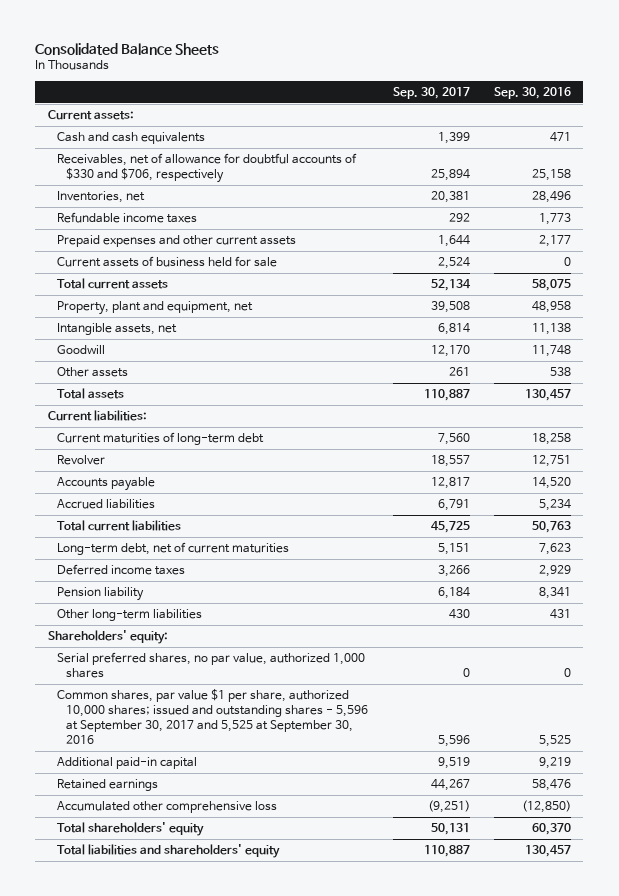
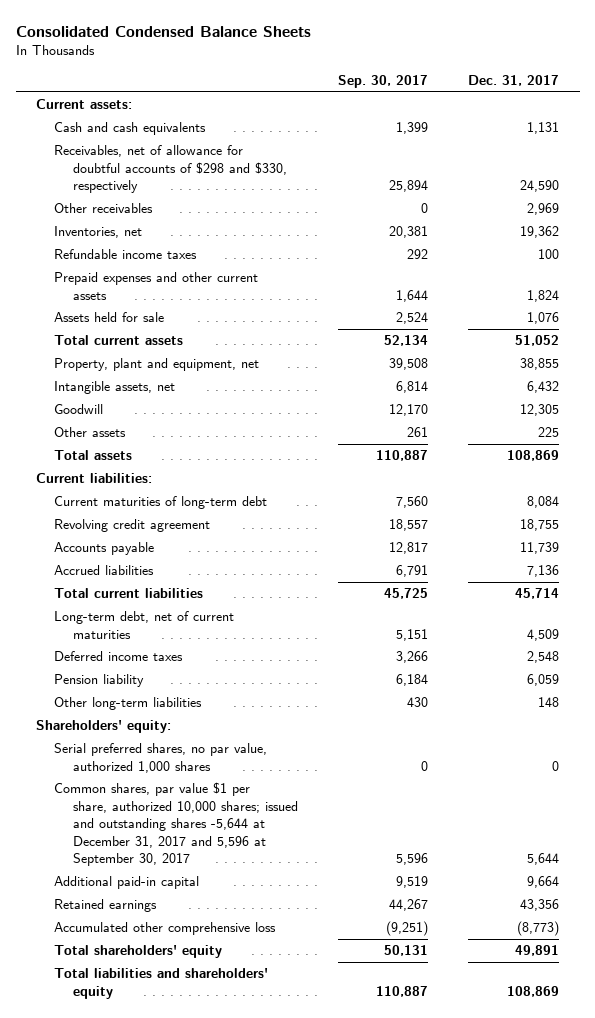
- Consolidated Balance Sheets
+ Consolidated Condensed Balance Sheets
- | Sep. 30, 2017 | Sep. 30, 2016
+ | Sep. 30, 2017 | Dec. 31, 2017
- Receivables, net of allowance for doubtful accounts of $330 and $706, respectively | 25,894 | 25,158
+ Receivables, net of allowance for doubtful accounts of $298 and $330, respectively | 25,894 | 24,590
+ Other receivables | 0 | 2,969
- Current assets of business held for sale | 2,524 | 0
+ Assets held for sale | 2,524 | 1,076
- Revolver | 18,557 | 12,751
+ Revolving credit agreement | 18,557 | 18,755
- Common shares, par value $1 per share, authorized 10,000 shares; issued and outstanding shares - 5,596 at September 30, 2017 and 5,525 at September 30, 2016 | 5,596 | 5,525
+ Common shares, par value $1 per share, authorized 10,000 shares; issued and outstanding shares -5,644 at December 31, 2017 and 5,596 at September 30, 2017 | 5,596 | 5,644

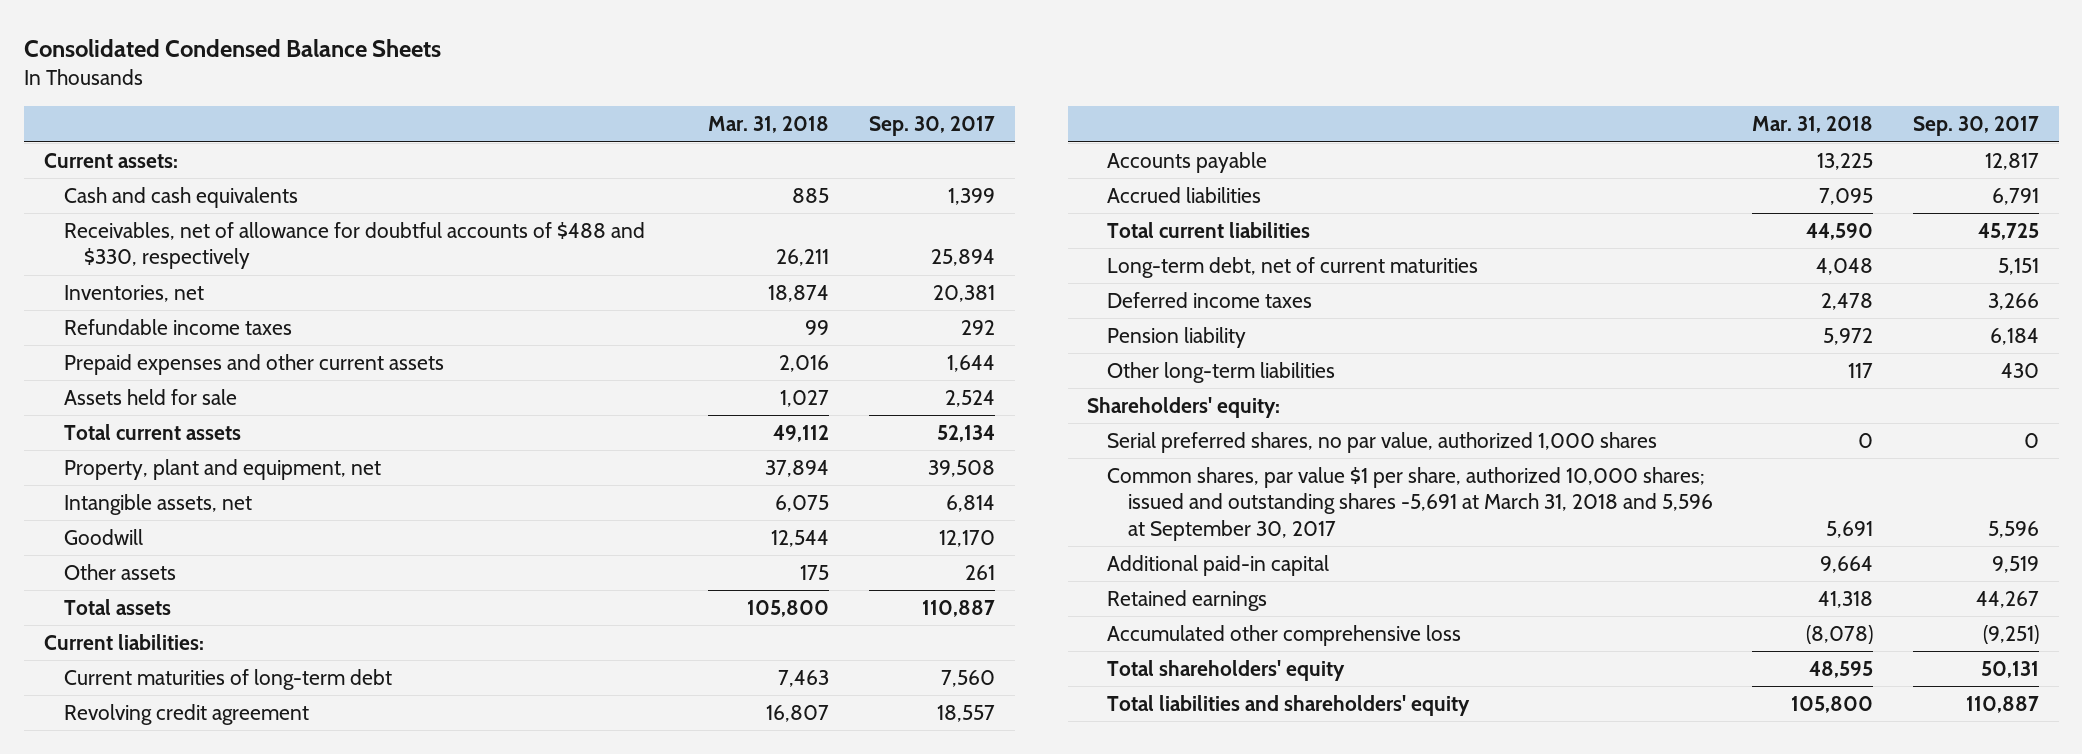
- | Sep. 30, 2017 | Dec. 31, 2017
+ | Mar. 31, 2018 | Sep. 30, 2017
- Receivables, net of allowance for doubtful accounts of $298 and $330, respectively | 25,894 | 24,590
- Other receivables | 0 | 2,969
+ Receivables, net of allowance for doubtful accounts of $488 and $330, respectively | 26,211 | 25,894
- Common shares, par value $1 per share, authorized 10,000 shares; issued and outstanding shares -5,644 at December 31, 2017 and 5,596 at September 30, 2017 | 5,596 | 5,644
+ Common shares, par value $1 per share, authorized 10,000 shares; issued and outstanding shares -5,691 at March 31, 2018 and 5,596 at September 30, 2017 | 5,691 | 5,596

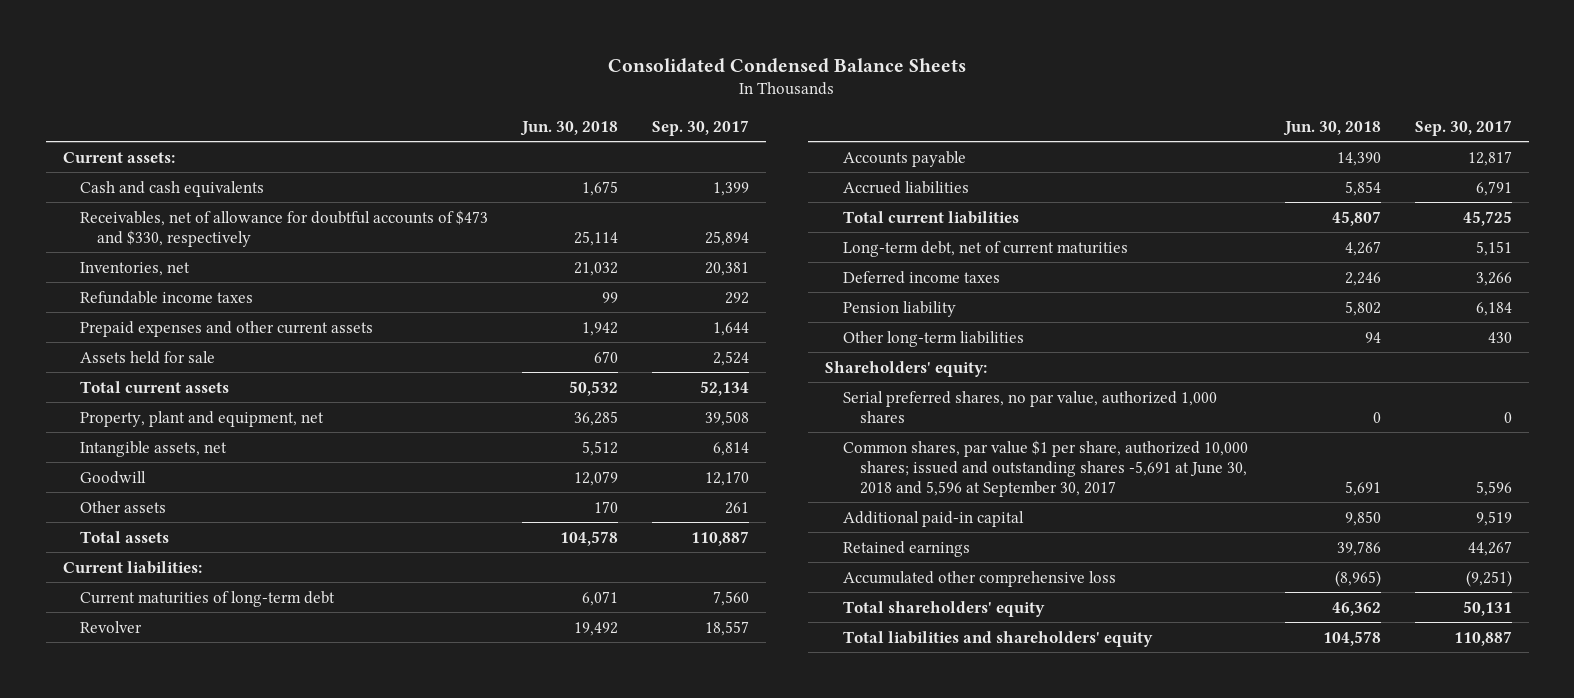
- | Mar. 31, 2018 | Sep. 30, 2017
+ | Jun. 30, 2018 | Sep. 30, 2017
- Receivables, net of allowance for doubtful accounts of $488 and $330, respectively | 26,211 | 25,894
+ Receivables, net of allowance for doubtful accounts of $473 and $330, respectively | 25,114 | 25,894
- Revolving credit agreement | 16,807 | 18,557
+ Revolver | 19,492 | 18,557
- Common shares, par value $1 per share, authorized 10,000 shares; issued and outstanding shares -5,691 at March 31, 2018 and 5,596 at September 30, 2017 | 5,691 | 5,596
+ Common shares, par value $1 per share, authorized 10,000 shares; issued and outstanding shares -5,691 at June 30, 2018 and 5,596 at September 30, 2017 | 5,691 | 5,596

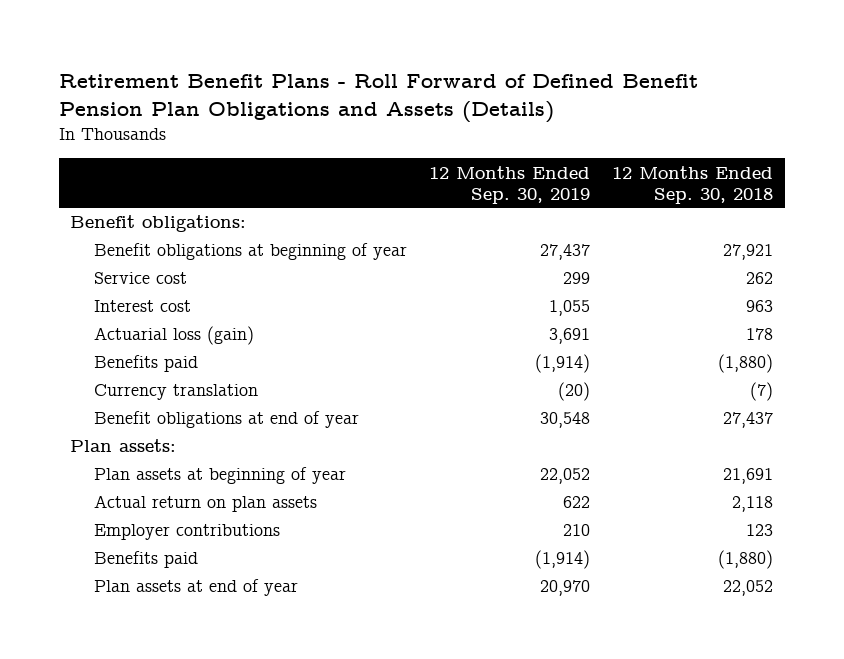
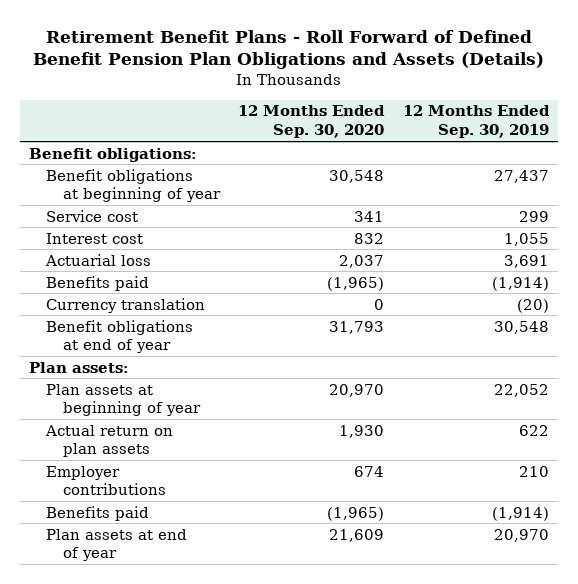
- | 12 Months Ended Sep. 30, 2019 | 12 Months Ended Sep. 30, 2018
+ | 12 Months Ended Sep. 30, 2020 | 12 Months Ended Sep. 30, 2019
- Actuarial loss (gain) | 3,691 | 178
+ Actuarial loss | 2,037 | 3,691

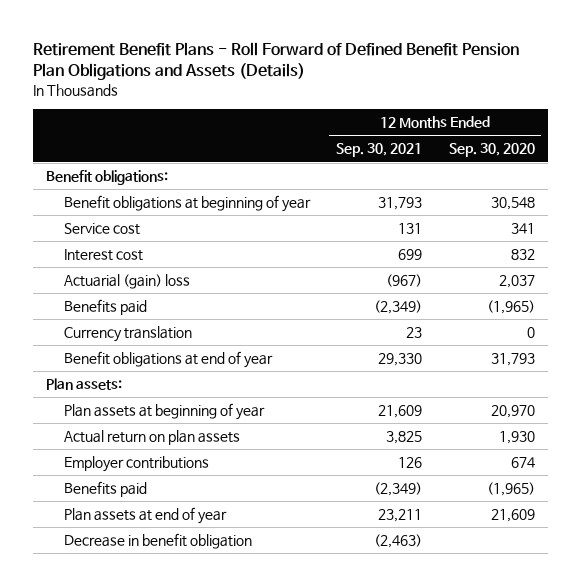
- | 12 Months Ended Sep. 30, 2020 | 12 Months Ended Sep. 30, 2019
+ | 12 Months Ended Sep. 30, 2021 | 12 Months Ended Sep. 30, 2020
- Actuarial loss | 2,037 | 3,691
+ Actuarial (gain) loss | (967) | 2,037
+ Decrease in benefit obligation | (2,463) |

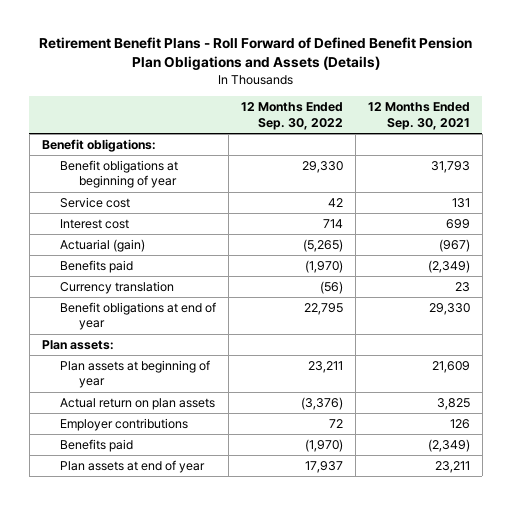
- | 12 Months Ended Sep. 30, 2021 | 12 Months Ended Sep. 30, 2020
+ | 12 Months Ended Sep. 30, 2022 | 12 Months Ended Sep. 30, 2021
- Actuarial (gain) loss | (967) | 2,037
+ Actuarial (gain) | (5,265) | (967)
- Decrease in benefit obligation | (2,463) |

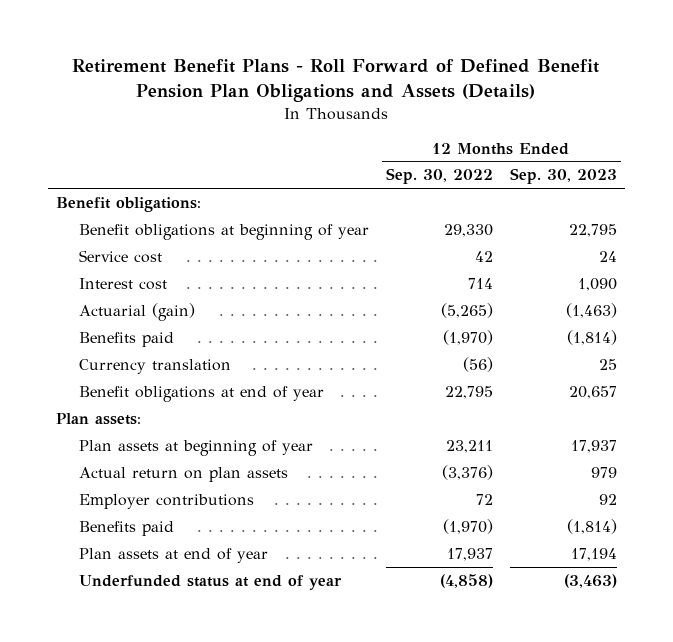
- | 12 Months Ended Sep. 30, 2022 | 12 Months Ended Sep. 30, 2021
+ | 12 Months Ended Sep. 30, 2022 | 12 Months Ended Sep. 30, 2023
+ Underfunded status at end of year | (4,858) | (3,463)

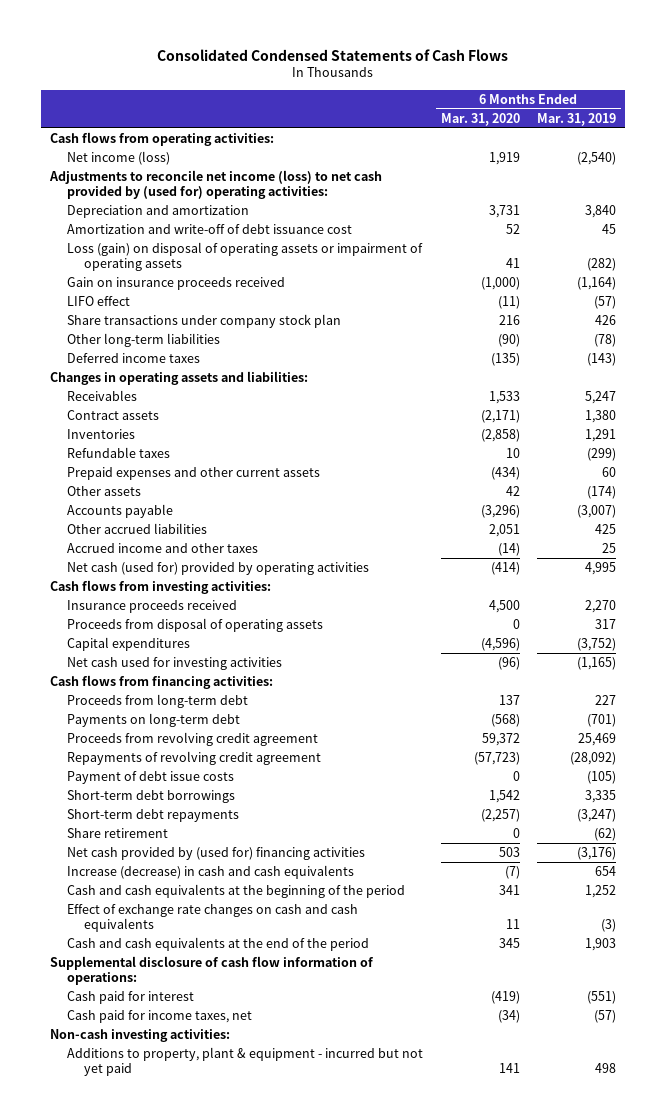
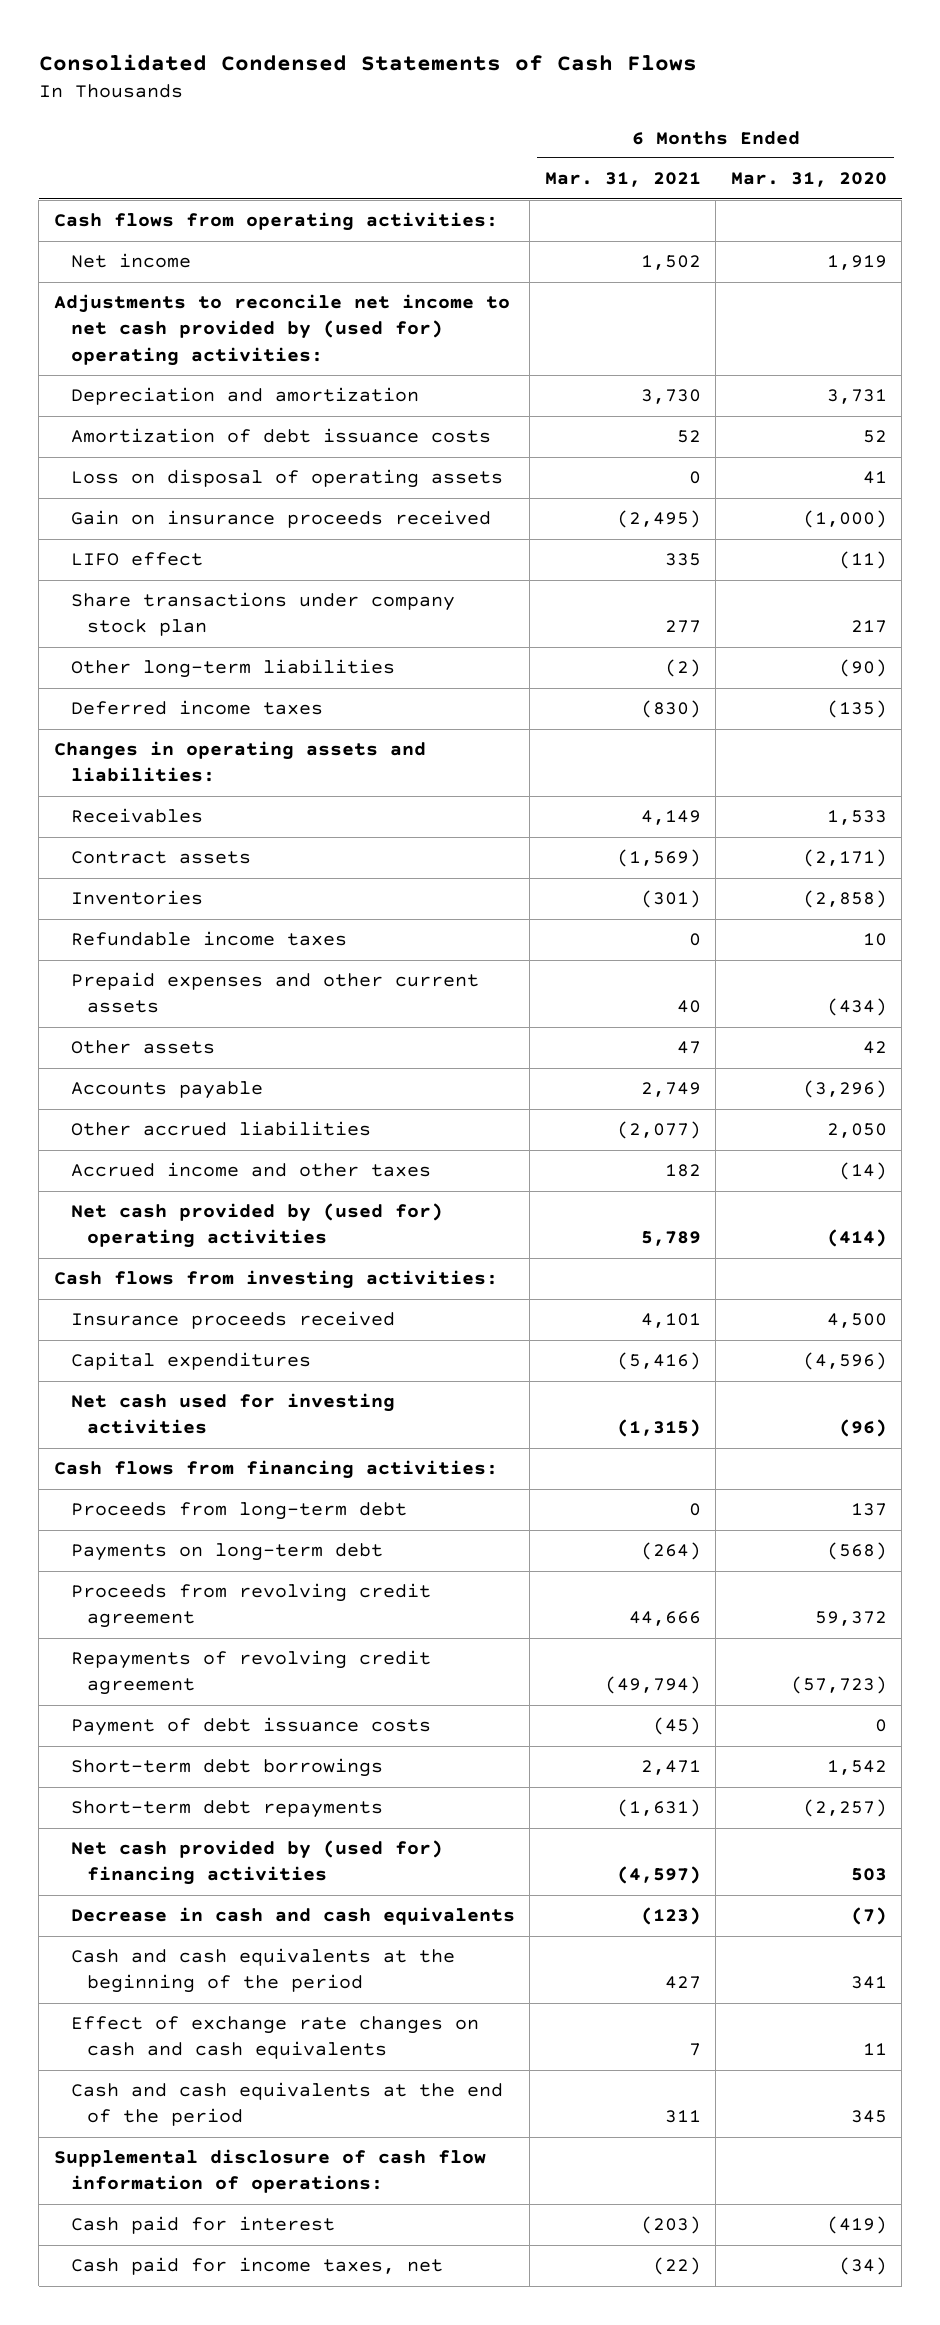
- | 6 Months Ended Mar. 31, 2020 | 6 Months Ended Mar. 31, 2019
+ | 6 Months Ended Mar. 31, 2021 | 6 Months Ended Mar. 31, 2020
- Net income (loss) | 1,919 | (2,540)
- Adjustments to reconcile net income (loss) to net cash provided by (used for) operating activities:
+ Net income | 1,502 | 1,919
+ Adjustments to reconcile net income to net cash provided by (used for) operating activities:
- Amortization and write-off of debt issuance cost | 52 | 45
- Loss (gain) on disposal of operating assets or impairment of operating assets | 41 | (282)
+ Amortization of debt issuance costs | 52 | 52
+ Loss on disposal of operating assets | 0 | 41
- Share transactions under company stock plan | 216 | 426
+ Share transactions under company stock plan | 277 | 217
- Refundable taxes | 10 | (299)
+ Refundable income taxes | 0 | 10
- Other accrued liabilities | 2,051 | 425
+ Other accrued liabilities | (2,077) | 2,050
- Net cash (used for) provided by operating activities | (414) | 4,995
+ Net cash provided by (used for) operating activities | 5,789 | (414)
- Proceeds from disposal of operating assets | 0 | 317
- Payment of debt issue costs | 0 | (105)
+ Payment of debt issuance costs | (45) | 0
- Share retirement | 0 | (62)
- Increase (decrease) in cash and cash equivalents | (7) | 654
+ Decrease in cash and cash equivalents | (123) | (7)
- Non-cash investing activities:
- Additions to property, plant & equipment - incurred but not yet paid | 141 | 498

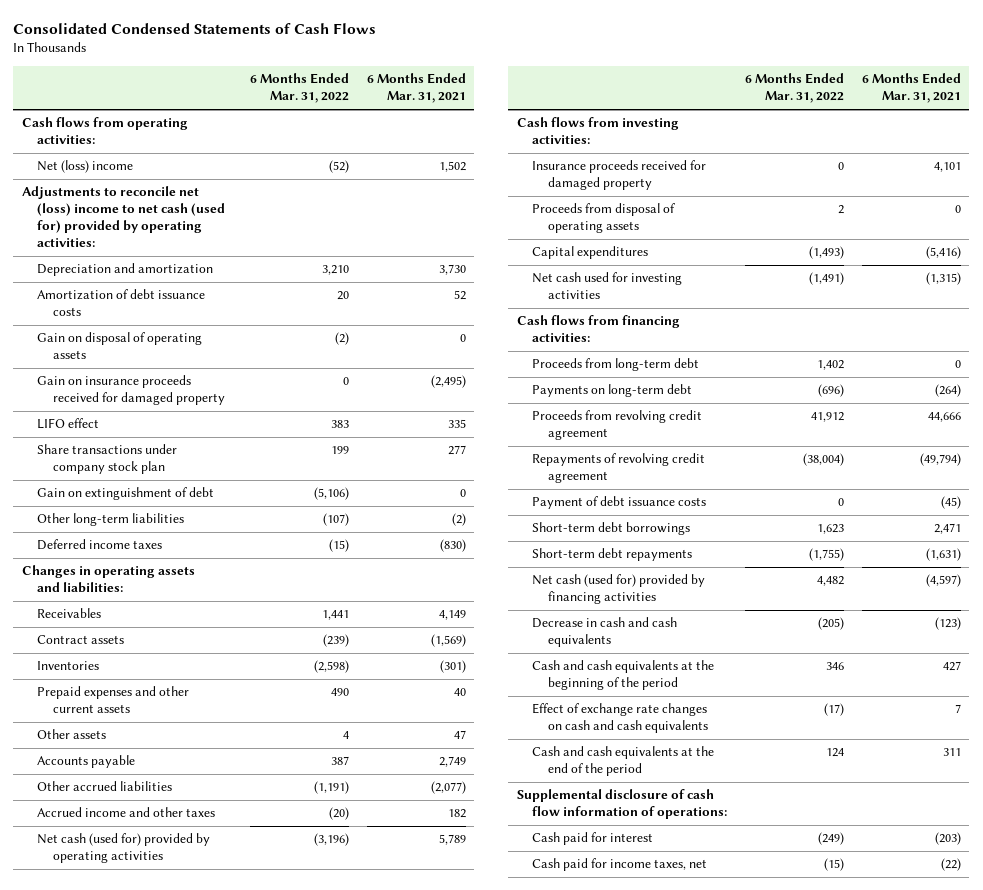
- | 6 Months Ended Mar. 31, 2021 | 6 Months Ended Mar. 31, 2020
+ | 6 Months Ended Mar. 31, 2022 | 6 Months Ended Mar. 31, 2021
- Net income | 1,502 | 1,919
- Adjustments to reconcile net income to net cash provided by (used for) operating activities:
+ Net (loss) income | (52) | 1,502
+ Adjustments to reconcile net (loss) income to net cash (used for) provided by operating activities:
- Loss on disposal of operating assets | 0 | 41
- Gain on insurance proceeds received | (2,495) | (1,000)
+ Gain on disposal of operating assets | (2) | 0
+ Gain on insurance proceeds received for damaged property | 0 | (2,495)
+ Gain on extinguishment of debt | (5,106) | 0
- Refundable income taxes | 0 | 10
- Net cash provided by (used for) operating activities | 5,789 | (414)
+ Net cash (used for) provided by operating activities | (3,196) | 5,789
- Insurance proceeds received | 4,101 | 4,500
+ Insurance proceeds received for damaged property | 0 | 4,101
+ Proceeds from disposal of operating assets | 2 | 0
- Net cash provided by (used for) financing activities | (4,597) | 503
+ Net cash (used for) provided by financing activities | 4,482 | (4,597)

